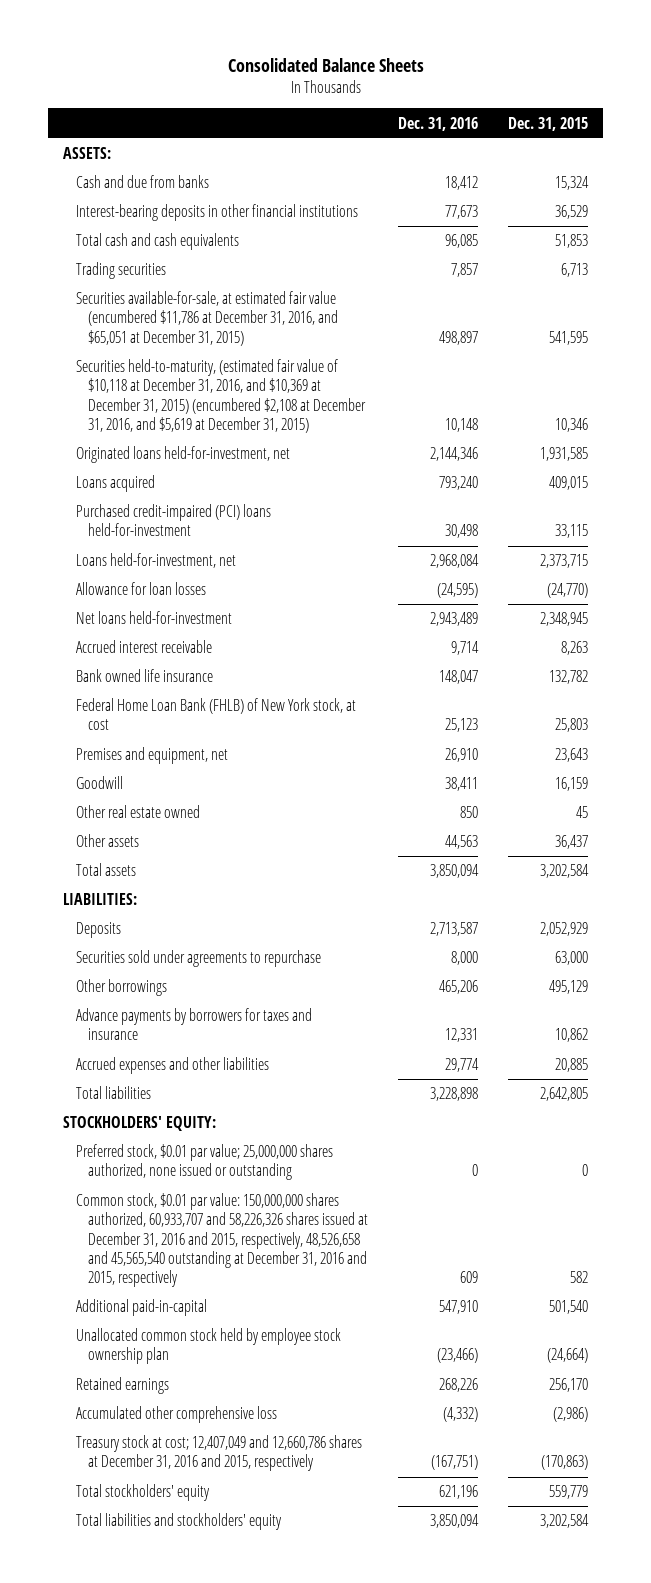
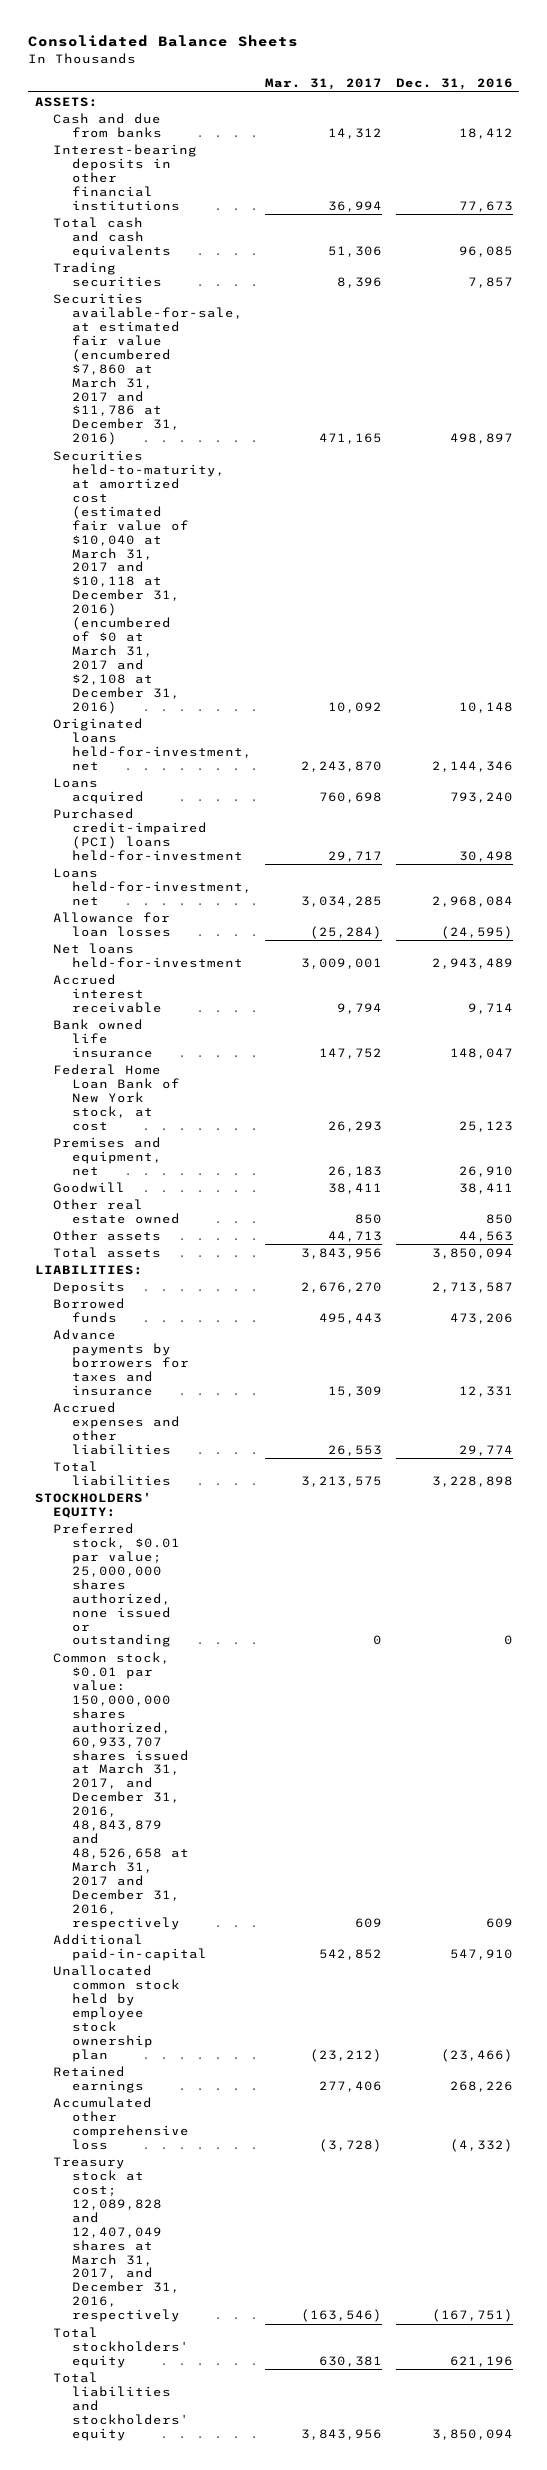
- | Dec. 31, 2016 | Dec. 31, 2015
+ | Mar. 31, 2017 | Dec. 31, 2016
- Securities available-for-sale, at estimated fair value (encumbered $11,786 at December 31, 2016, and $65,051 at December 31, 2015) | 498,897 | 541,595
- Securities held-to-maturity, (estimated fair value of $10,118 at December 31, 2016, and $10,369 at December 31, 2015) (encumbered $2,108 at December 31, 2016, and $5,619 at December 31, 2015) | 10,148 | 10,346
+ Securities available-for-sale, at estimated fair value (encumbered $7,860 at March 31, 2017 and $11,786 at December 31, 2016) | 471,165 | 498,897
+ Securities held-to-maturity, at amortized cost (estimated fair value of $10,040 at March 31, 2017 and $10,118 at December 31, 2016) (encumbered of $0 at March 31, 2017 and $2,108 at December 31, 2016) | 10,092 | 10,148
- Federal Home Loan Bank (FHLB) of New York stock, at cost | 25,123 | 25,803
+ Federal Home Loan Bank of New York stock, at cost | 26,293 | 25,123
- Securities sold under agreements to repurchase | 8,000 | 63,000
- Other borrowings | 465,206 | 495,129
+ Borrowed funds | 495,443 | 473,206
- Common stock, $0.01 par value: 150,000,000 shares authorized, 60,933,707 and 58,226,326 shares issued at December 31, 2016 and 2015, respectively, 48,526,658 and 45,565,540 outstanding at December 31, 2016 and 2015, respectively | 609 | 582
+ Common stock, $0.01 par value: 150,000,000 shares authorized, 60,933,707 shares issued at March 31, 2017, and December 31, 2016, 48,843,879 and 48,526,658 at March 31, 2017 and December 31, 2016, respectively | 609 | 609
- Treasury stock at cost; 12,407,049 and 12,660,786 shares at December 31, 2016 and 2015, respectively | (167,751) | (170,863)
+ Treasury stock at cost; 12,089,828 and 12,407,049 shares at March 31, 2017, and December 31, 2016, respectively | (163,546) | (167,751)

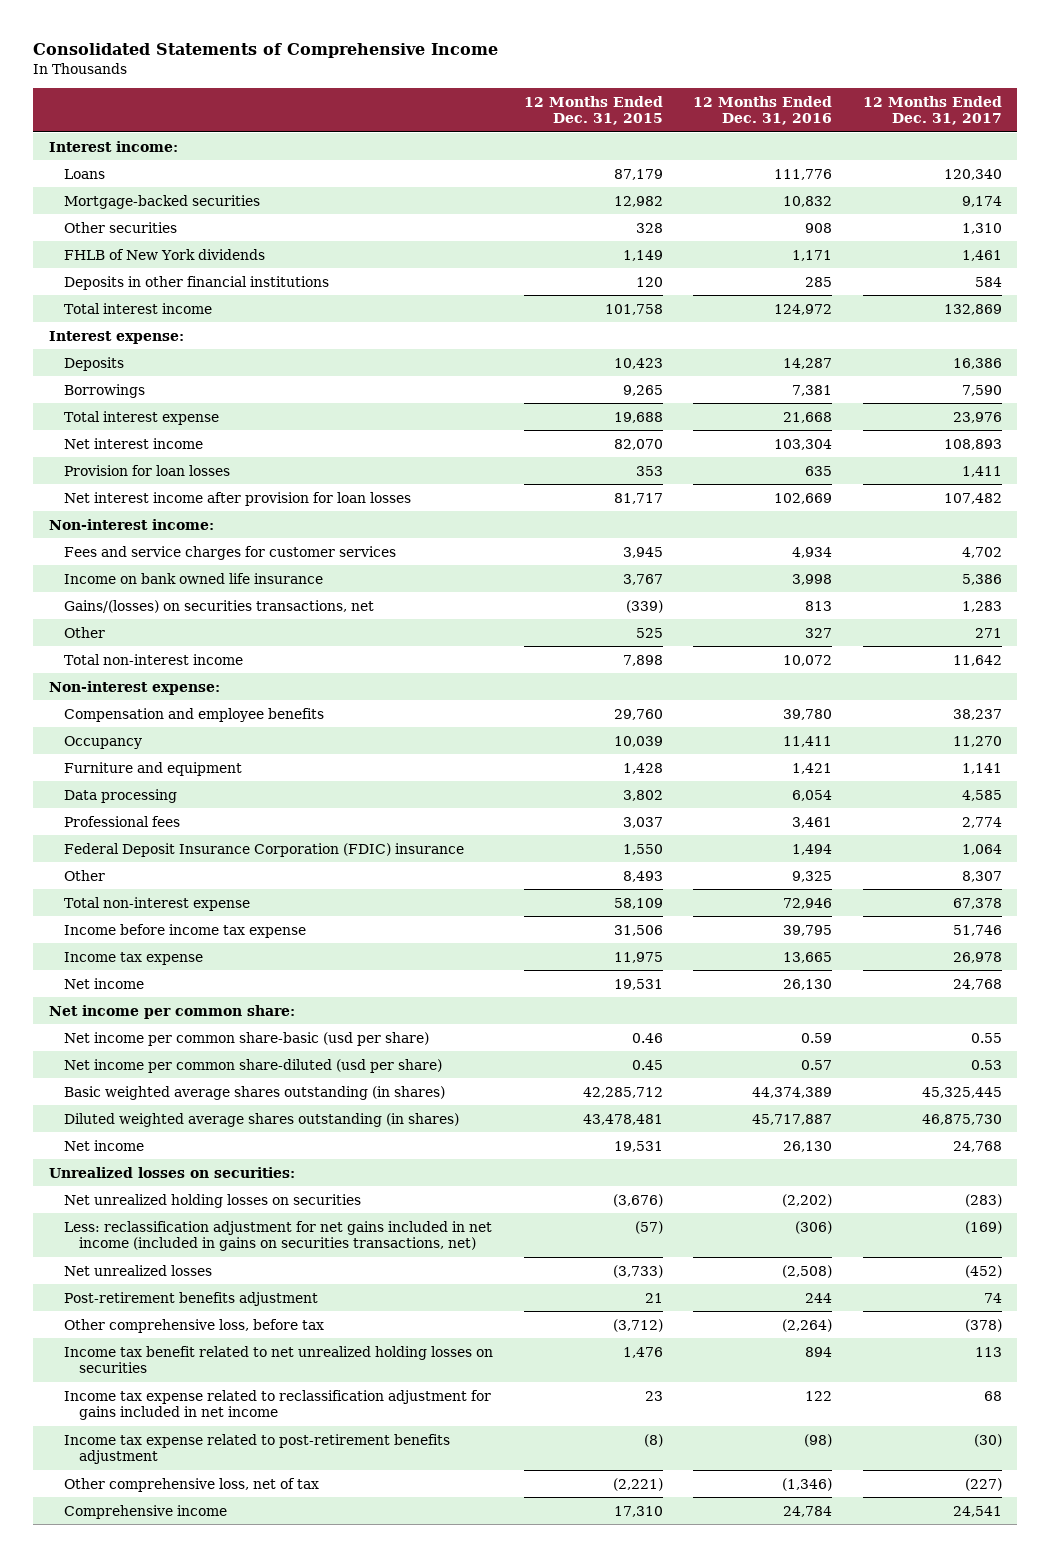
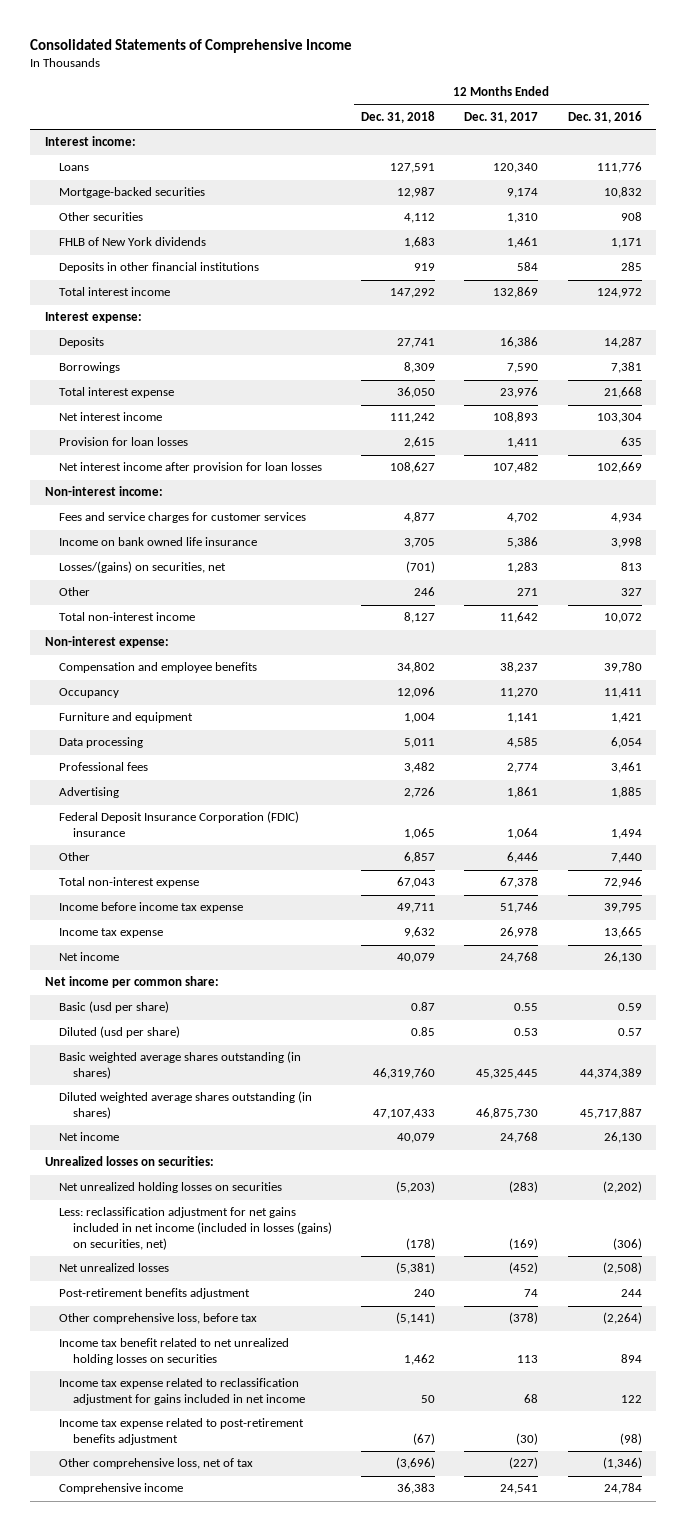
- | 12 Months Ended Dec. 31, 2015 | 12 Months Ended Dec. 31, 2016 | 12 Months Ended Dec. 31, 2017
+ | 12 Months Ended Dec. 31, 2018 | 12 Months Ended Dec. 31, 2017 | 12 Months Ended Dec. 31, 2016
- Gains/(losses) on securities transactions, net | (339) | 813 | 1,283
+ Losses/(gains) on securities, net | (701) | 1,283 | 813
+ Advertising | 2,726 | 1,861 | 1,885
- Other | 8,493 | 9,325 | 8,307
+ Other | 6,857 | 6,446 | 7,440
- Net income per common share-basic (usd per share) | 0.46 | 0.59 | 0.55
- Net income per common share-diluted (usd per share) | 0.45 | 0.57 | 0.53
+ Basic (usd per share) | 0.87 | 0.55 | 0.59
+ Diluted (usd per share) | 0.85 | 0.53 | 0.57
- Less: reclassification adjustment for net gains included in net income (included in gains on securities transactions, net) | (57) | (306) | (169)
+ Less: reclassification adjustment for net gains included in net income (included in losses (gains) on securities, net) | (178) | (169) | (306)

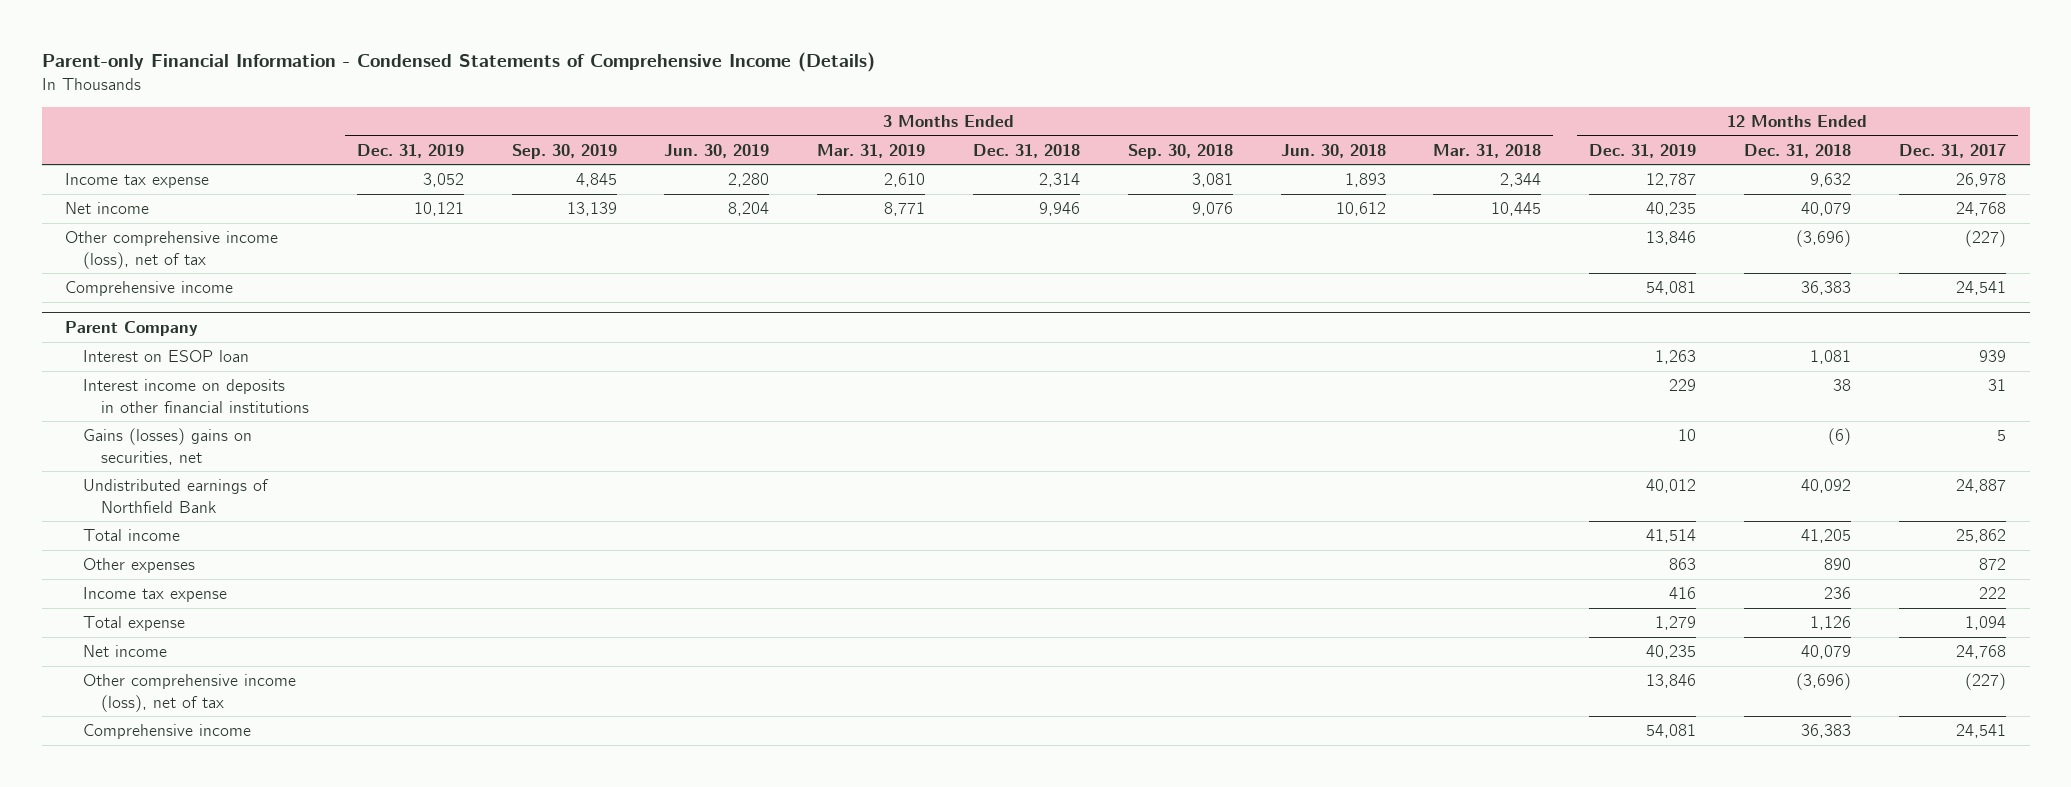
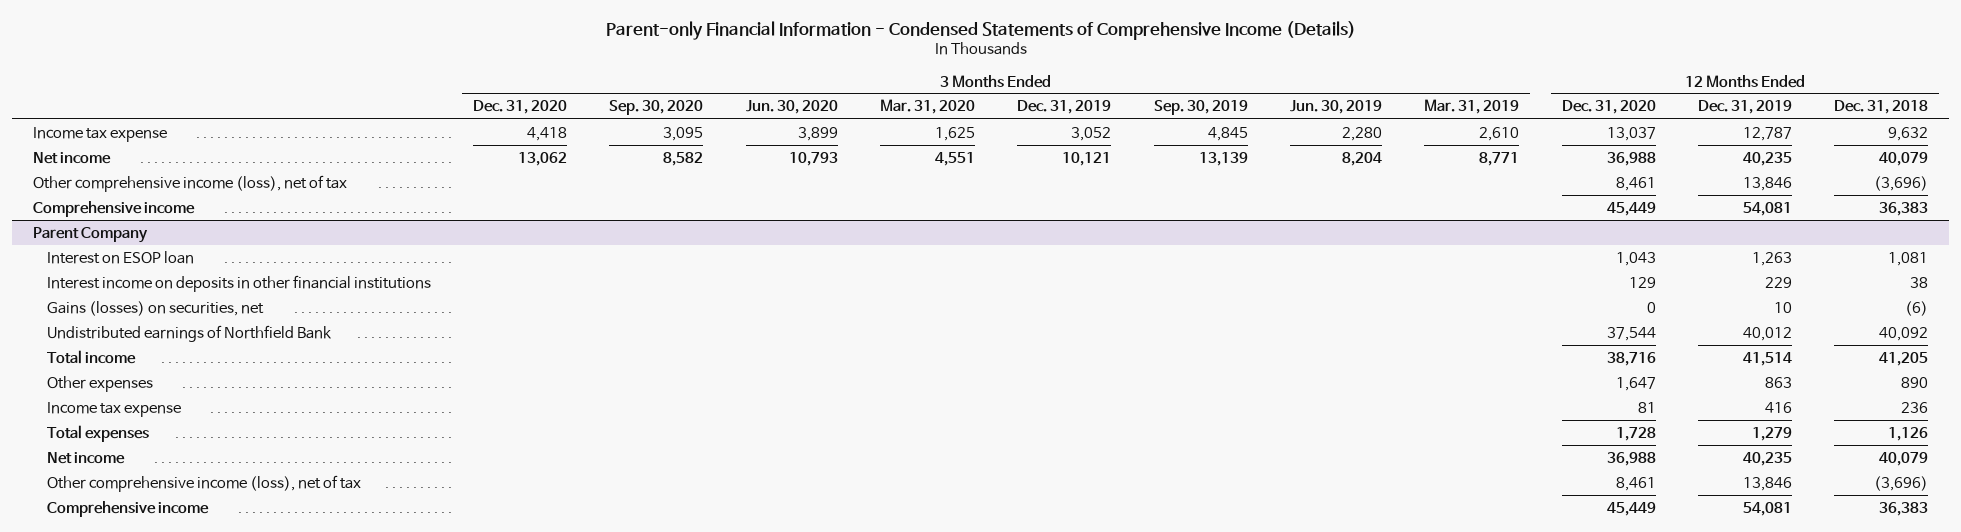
- | 3 Months Ended Dec. 31, 2019 | 3 Months Ended Sep. 30, 2019 | 3 Months Ended Jun. 30, 2019 | 3 Months Ended Mar. 31, 2019 | 3 Months Ended Dec. 31, 2018 | 3 Months Ended Sep. 30, 2018 | 3 Months Ended Jun. 30, 2018 | 3 Months Ended Mar. 31, 2018 | 12 Months Ended Dec. 31, 2019 | 12 Months Ended Dec. 31, 2018 | 12 Months Ended Dec. 31, 2017
+ | 3 Months Ended Dec. 31, 2020 | 3 Months Ended Sep. 30, 2020 | 3 Months Ended Jun. 30, 2020 | 3 Months Ended Mar. 31, 2020 | 3 Months Ended Dec. 31, 2019 | 3 Months Ended Sep. 30, 2019 | 3 Months Ended Jun. 30, 2019 | 3 Months Ended Mar. 31, 2019 | 12 Months Ended Dec. 31, 2020 | 12 Months Ended Dec. 31, 2019 | 12 Months Ended Dec. 31, 2018
@ Parent Company
- Gains (losses) gains on securities, net | | | | | | | | | 10 | (6) | 5
+ Gains (losses) on securities, net | | | | | | | | | 0 | 10 | (6)
- Total expense | | | | | | | | | 1,279 | 1,126 | 1,094
+ Total expenses | | | | | | | | | 1,728 | 1,279 | 1,126

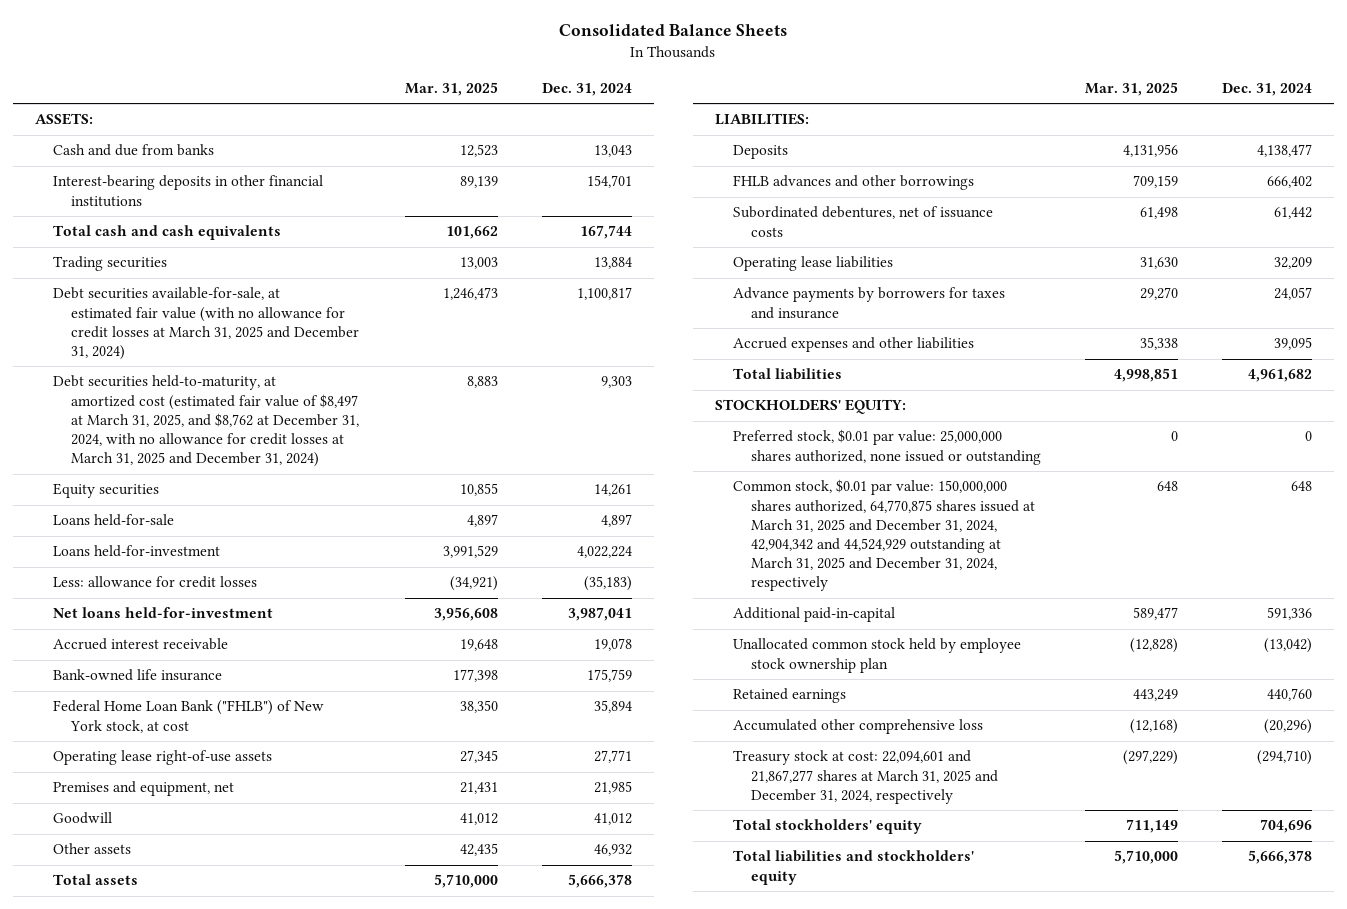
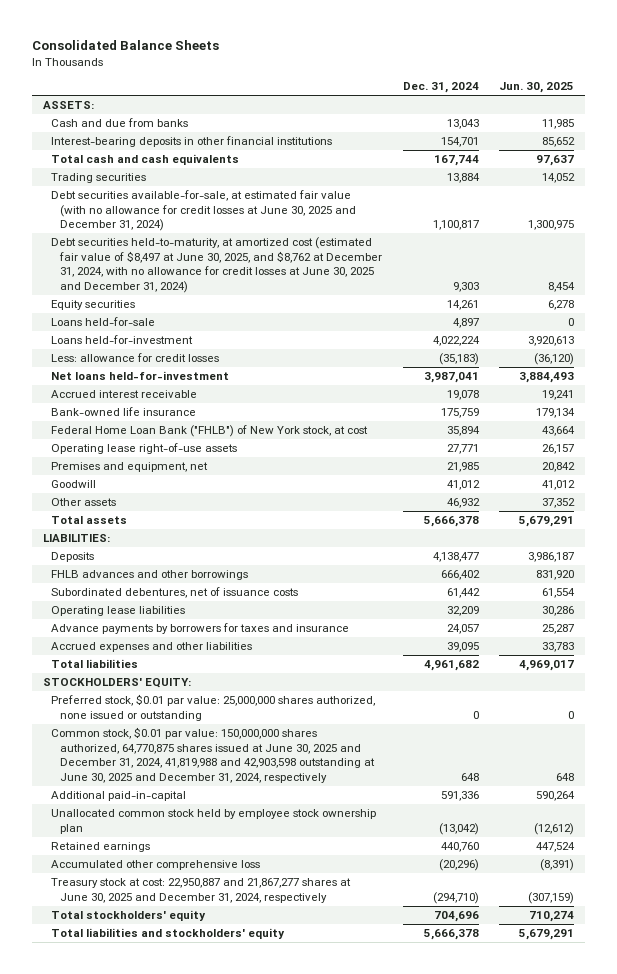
- | Mar. 31, 2025 | Dec. 31, 2024
+ | Dec. 31, 2024 | Jun. 30, 2025
- Debt securities available-for-sale, at estimated fair value (with no allowance for credit losses at March 31, 2025 and December 31, 2024) | 1,246,473 | 1,100,817
- Debt securities held-to-maturity, at amortized cost (estimated fair value of $8,497 at March 31, 2025, and $8,762 at December 31, 2024, with no allowance for credit losses at March 31, 2025 and December 31, 2024) | 8,883 | 9,303
+ Debt securities available-for-sale, at estimated fair value (with no allowance for credit losses at June 30, 2025 and December 31, 2024) | 1,100,817 | 1,300,975
+ Debt securities held-to-maturity, at amortized cost (estimated fair value of $8,497 at June 30, 2025, and $8,762 at December 31, 2024, with no allowance for credit losses at June 30, 2025 and December 31, 2024) | 9,303 | 8,454
- Common stock, $0.01 par value: 150,000,000 shares authorized, 64,770,875 shares issued at March 31, 2025 and December 31, 2024, 42,904,342 and 44,524,929 outstanding at March 31, 2025 and December 31, 2024, respectively | 648 | 648
+ Common stock, $0.01 par value: 150,000,000 shares authorized, 64,770,875 shares issued at June 30, 2025 and December 31, 2024, 41,819,988 and 42,903,598 outstanding at June 30, 2025 and December 31, 2024, respectively | 648 | 648
- Treasury stock at cost: 22,094,601 and 21,867,277 shares at March 31, 2025 and December 31, 2024, respectively | (297,229) | (294,710)
+ Treasury stock at cost: 22,950,887 and 21,867,277 shares at June 30, 2025 and December 31, 2024, respectively | (294,710) | (307,159)

